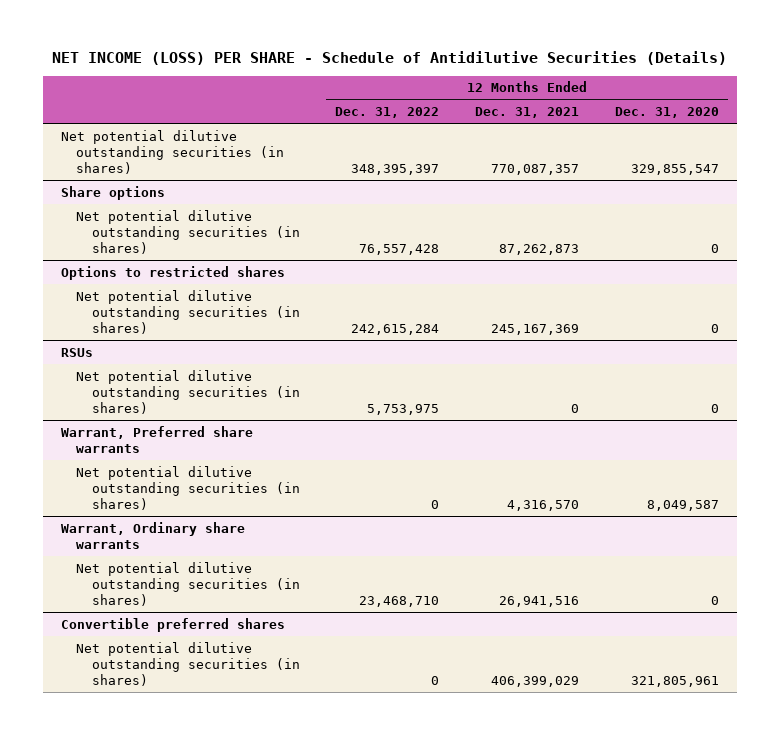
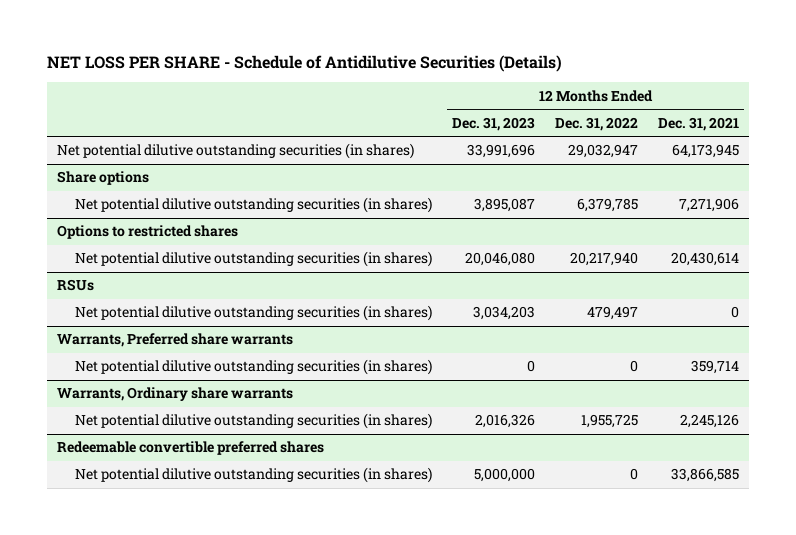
- NET INCOME (LOSS) PER SHARE - Schedule of Antidilutive Securities (Details)
+ NET LOSS PER SHARE - Schedule of Antidilutive Securities (Details)
- | 12 Months Ended Dec. 31, 2022 | 12 Months Ended Dec. 31, 2021 | 12 Months Ended Dec. 31, 2020
+ | 12 Months Ended Dec. 31, 2023 | 12 Months Ended Dec. 31, 2022 | 12 Months Ended Dec. 31, 2021
- Net potential dilutive outstanding securities (in shares) | 348,395,397 | 770,087,357 | 329,855,547
+ Net potential dilutive outstanding securities (in shares) | 33,991,696 | 29,032,947 | 64,173,945
@ Share options
- Net potential dilutive outstanding securities (in shares) | 76,557,428 | 87,262,873 | 0
+ Net potential dilutive outstanding securities (in shares) | 3,895,087 | 6,379,785 | 7,271,906
@ Options to restricted shares
- Net potential dilutive outstanding securities (in shares) | 242,615,284 | 245,167,369 | 0
+ Net potential dilutive outstanding securities (in shares) | 20,046,080 | 20,217,940 | 20,430,614
@ RSUs
- Net potential dilutive outstanding securities (in shares) | 5,753,975 | 0 | 0
- Warrant, Preferred share warrants
- Net potential dilutive outstanding securities (in shares) | 0 | 4,316,570 | 8,049,587
- Warrant, Ordinary share warrants
- Net potential dilutive outstanding securities (in shares) | 23,468,710 | 26,941,516 | 0
- Convertible preferred shares
- Net potential dilutive outstanding securities (in shares) | 0 | 406,399,029 | 321,805,961
@ RSUs
+ Net potential dilutive outstanding securities (in shares) | 3,034,203 | 479,497 | 0
+ Warrants, Preferred share warrants
+ Net potential dilutive outstanding securities (in shares) | 0 | 0 | 359,714
+ Warrants, Ordinary share warrants
+ Net potential dilutive outstanding securities (in shares) | 2,016,326 | 1,955,725 | 2,245,126
+ Redeemable convertible preferred shares
+ Net potential dilutive outstanding securities (in shares) | 5,000,000 | 0 | 33,866,585

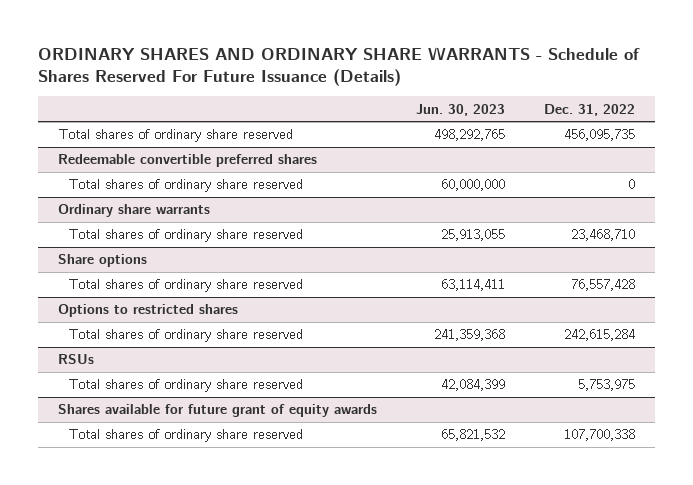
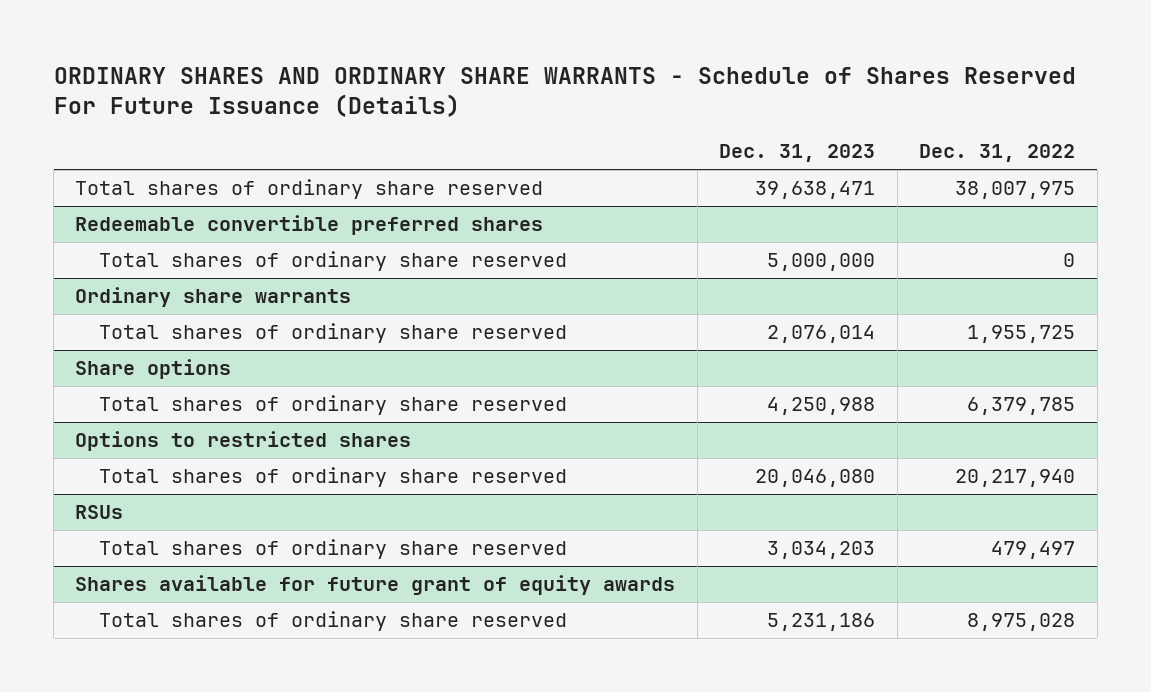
- | Jun. 30, 2023 | Dec. 31, 2022
+ | Dec. 31, 2023 | Dec. 31, 2022
- Total shares of ordinary share reserved | 498,292,765 | 456,095,735
+ Total shares of ordinary share reserved | 39,638,471 | 38,007,975
@ Ordinary share warrants
- Total shares of ordinary share reserved | 25,913,055 | 23,468,710
+ Total shares of ordinary share reserved | 2,076,014 | 1,955,725
@ Share options
- Total shares of ordinary share reserved | 63,114,411 | 76,557,428
+ Total shares of ordinary share reserved | 4,250,988 | 6,379,785
@ Options to restricted shares
- Total shares of ordinary share reserved | 241,359,368 | 242,615,284
+ Total shares of ordinary share reserved | 20,046,080 | 20,217,940
@ RSUs
- Total shares of ordinary share reserved | 42,084,399 | 5,753,975
+ Total shares of ordinary share reserved | 3,034,203 | 479,497
@ Shares available for future grant of equity awards
- Total shares of ordinary share reserved | 65,821,532 | 107,700,338
+ Total shares of ordinary share reserved | 5,231,186 | 8,975,028

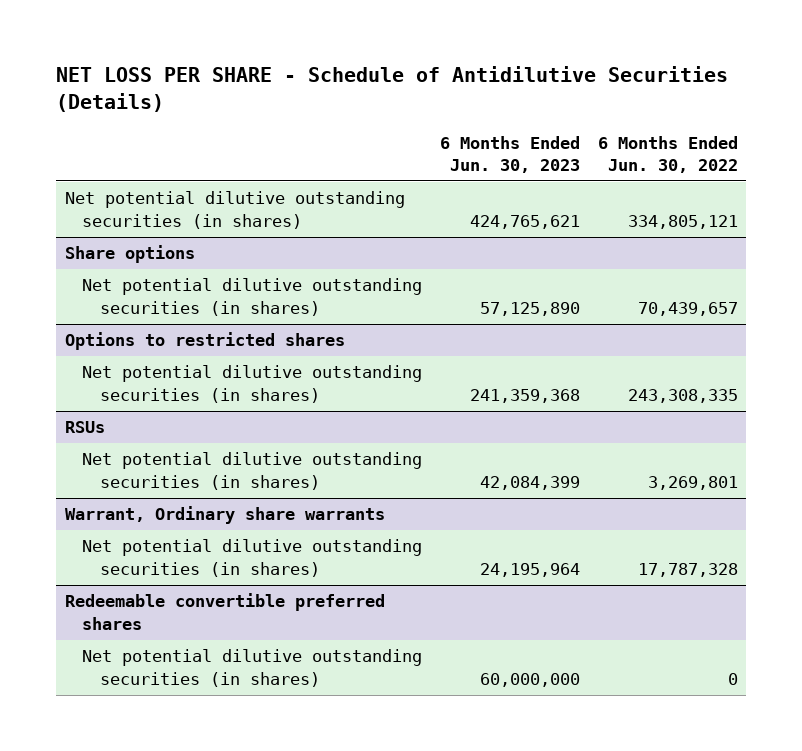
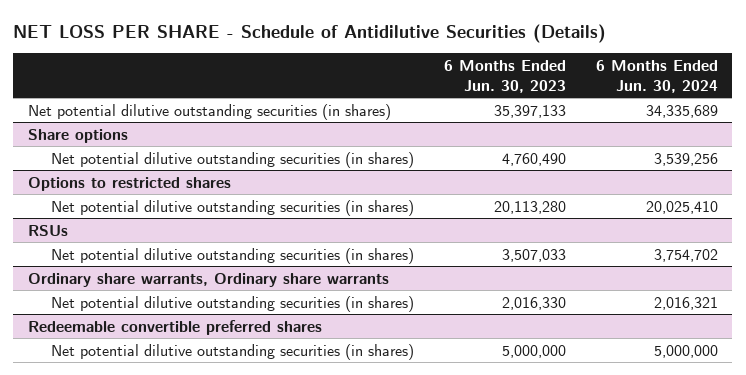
- | 6 Months Ended Jun. 30, 2023 | 6 Months Ended Jun. 30, 2022
+ | 6 Months Ended Jun. 30, 2023 | 6 Months Ended Jun. 30, 2024
- Net potential dilutive outstanding securities (in shares) | 424,765,621 | 334,805,121
+ Net potential dilutive outstanding securities (in shares) | 35,397,133 | 34,335,689
@ Share options
- Net potential dilutive outstanding securities (in shares) | 57,125,890 | 70,439,657
+ Net potential dilutive outstanding securities (in shares) | 4,760,490 | 3,539,256
@ Options to restricted shares
- Net potential dilutive outstanding securities (in shares) | 241,359,368 | 243,308,335
+ Net potential dilutive outstanding securities (in shares) | 20,113,280 | 20,025,410
@ RSUs
- Net potential dilutive outstanding securities (in shares) | 42,084,399 | 3,269,801
- Warrant, Ordinary share warrants
- Net potential dilutive outstanding securities (in shares) | 24,195,964 | 17,787,328
@ RSUs
+ Net potential dilutive outstanding securities (in shares) | 3,507,033 | 3,754,702
+ Ordinary share warrants, Ordinary share warrants
+ Net potential dilutive outstanding securities (in shares) | 2,016,330 | 2,016,321
@ Redeemable convertible preferred shares
- Net potential dilutive outstanding securities (in shares) | 60,000,000 | 0
+ Net potential dilutive outstanding securities (in shares) | 5,000,000 | 5,000,000

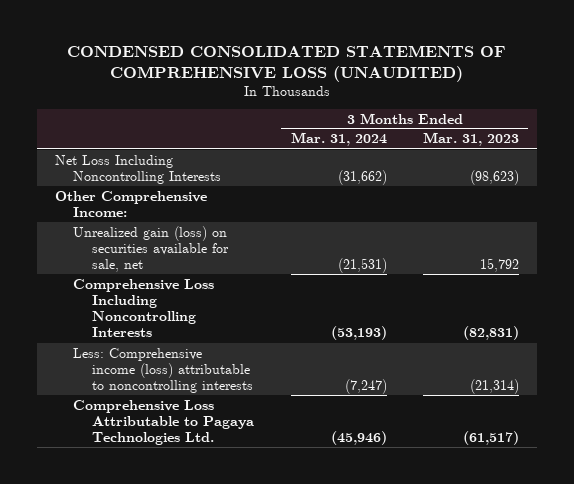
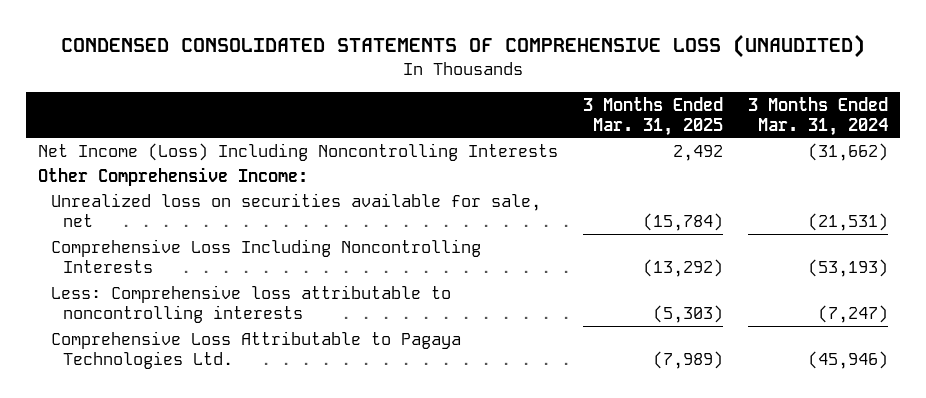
- | 3 Months Ended Mar. 31, 2024 | 3 Months Ended Mar. 31, 2023
+ | 3 Months Ended Mar. 31, 2025 | 3 Months Ended Mar. 31, 2024
- Net Loss Including Noncontrolling Interests | (31,662) | (98,623)
+ Net Income (Loss) Including Noncontrolling Interests | 2,492 | (31,662)
- Unrealized gain (loss) on securities available for sale, net | (21,531) | 15,792
+ Unrealized loss on securities available for sale, net | (15,784) | (21,531)
- Less: Comprehensive income (loss) attributable to noncontrolling interests | (7,247) | (21,314)
+ Less: Comprehensive loss attributable to noncontrolling interests | (5,303) | (7,247)

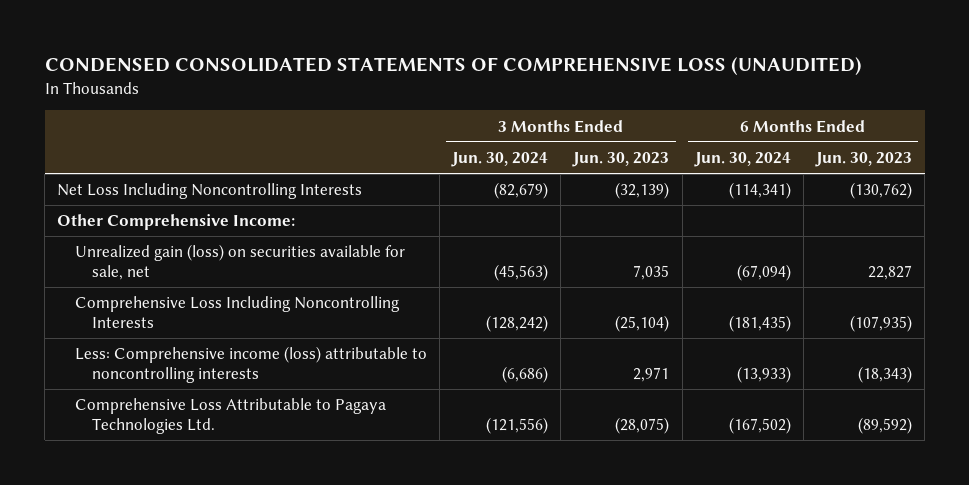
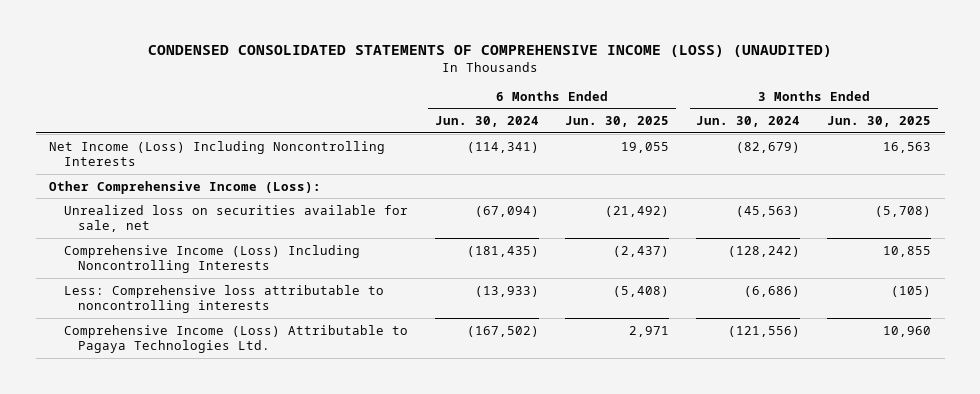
- CONDENSED CONSOLIDATED STATEMENTS OF COMPREHENSIVE LOSS (UNAUDITED)
+ CONDENSED CONSOLIDATED STATEMENTS OF COMPREHENSIVE INCOME (LOSS) (UNAUDITED)
- | 3 Months Ended Jun. 30, 2024 | 3 Months Ended Jun. 30, 2023 | 6 Months Ended Jun. 30, 2024 | 6 Months Ended Jun. 30, 2023
+ | 6 Months Ended Jun. 30, 2024 | 6 Months Ended Jun. 30, 2025 | 3 Months Ended Jun. 30, 2024 | 3 Months Ended Jun. 30, 2025
- Net Loss Including Noncontrolling Interests | (82,679) | (32,139) | (114,341) | (130,762)
- Other Comprehensive Income:
- Unrealized gain (loss) on securities available for sale, net | (45,563) | 7,035 | (67,094) | 22,827
- Comprehensive Loss Including Noncontrolling Interests | (128,242) | (25,104) | (181,435) | (107,935)
- Less: Comprehensive income (loss) attributable to noncontrolling interests | (6,686) | 2,971 | (13,933) | (18,343)
- Comprehensive Loss Attributable to Pagaya Technologies Ltd. | (121,556) | (28,075) | (167,502) | (89,592)
+ Net Income (Loss) Including Noncontrolling Interests | (114,341) | 19,055 | (82,679) | 16,563
+ Other Comprehensive Income (Loss):
+ Unrealized loss on securities available for sale, net | (67,094) | (21,492) | (45,563) | (5,708)
+ Comprehensive Income (Loss) Including Noncontrolling Interests | (181,435) | (2,437) | (128,242) | 10,855
+ Less: Comprehensive loss attributable to noncontrolling interests | (13,933) | (5,408) | (6,686) | (105)
+ Comprehensive Income (Loss) Attributable to Pagaya Technologies Ltd. | (167,502) | 2,971 | (121,556) | 10,960

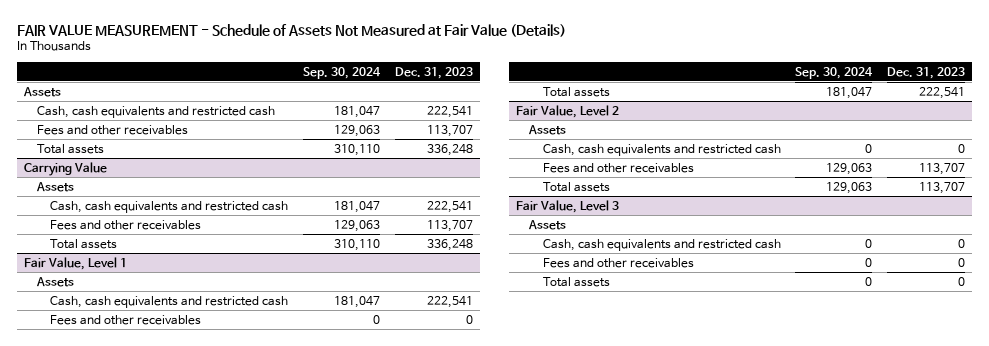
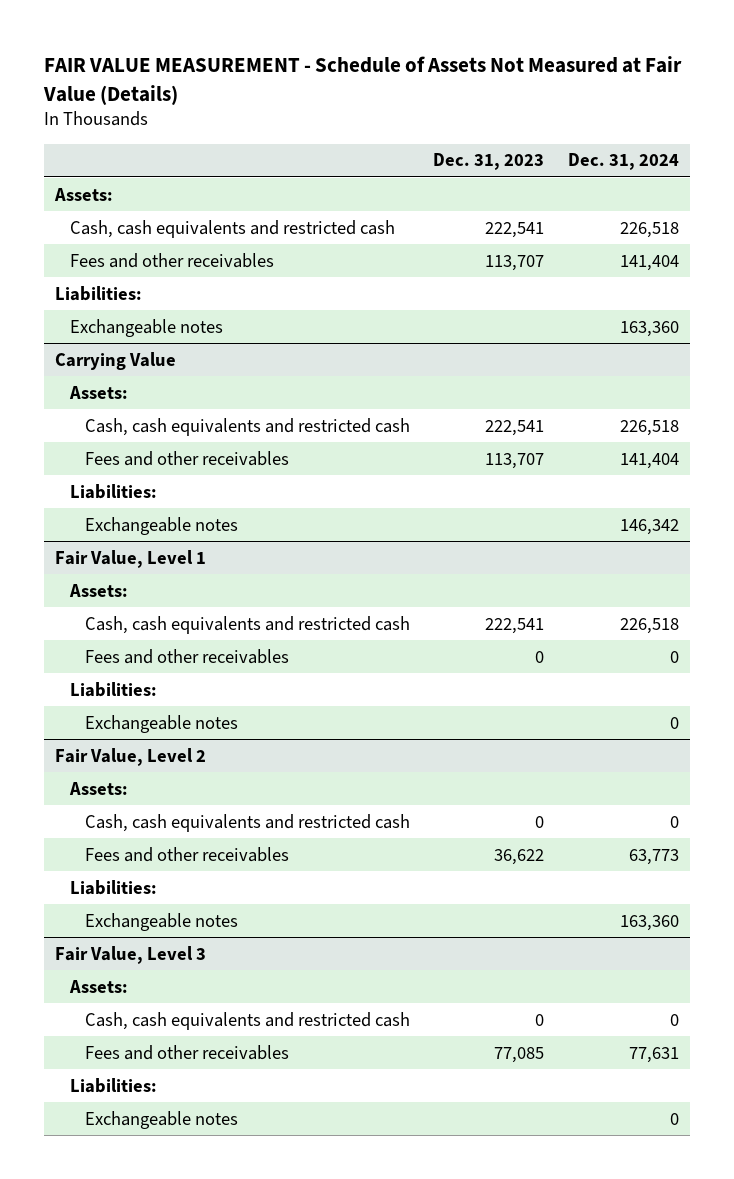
- | Sep. 30, 2024 | Dec. 31, 2023
+ | Dec. 31, 2023 | Dec. 31, 2024
- Assets
+ Assets:
- Total assets | 310,110 | 336,248
+ Liabilities:
+ Exchangeable notes | | 163,360
@ Carrying Value
- Assets
+ Assets:
- Total assets | 310,110 | 336,248
+ Liabilities:
+ Exchangeable notes | | 146,342
@ Fair Value, Level 1
- Assets
+ Assets:
- Total assets | 181,047 | 222,541
+ Liabilities:
+ Exchangeable notes | | 0
@ Fair Value, Level 2
- Assets
+ Assets:
- Fees and other receivables | 129,063 | 113,707
- Total assets | 129,063 | 113,707
+ Fees and other receivables | 36,622 | 63,773
+ Liabilities:
+ Exchangeable notes | | 163,360
@ Fair Value, Level 3
- Assets
+ Assets:
- Fees and other receivables | 0 | 0
- Total assets | 0 | 0
+ Fees and other receivables | 77,085 | 77,631
+ Liabilities:
+ Exchangeable notes | | 0

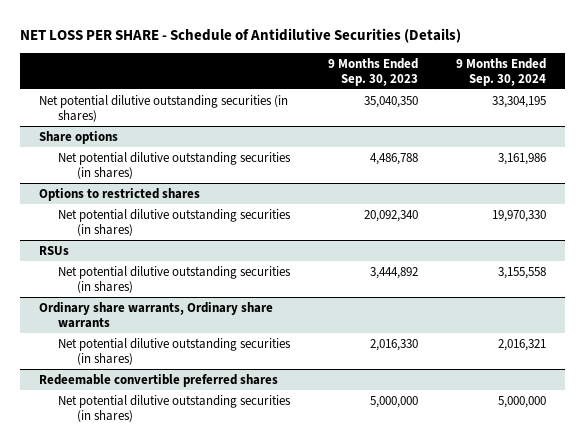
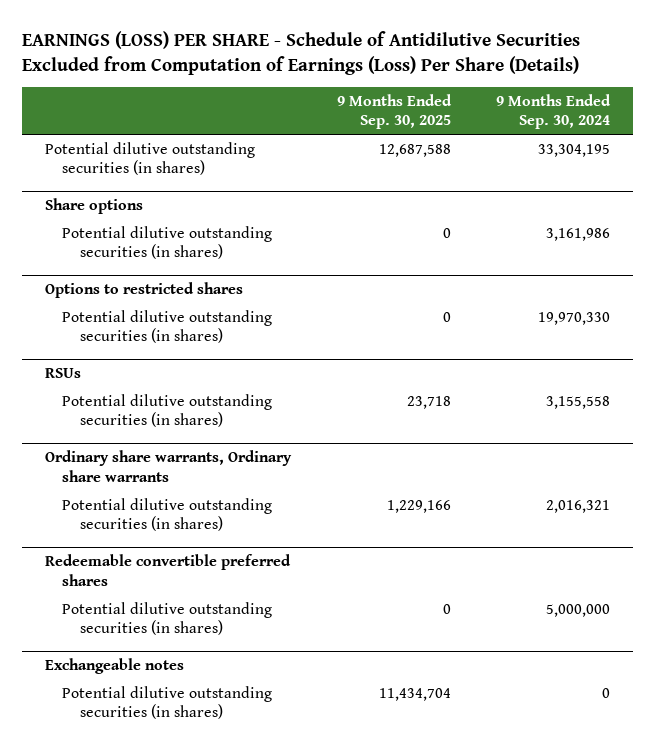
- NET LOSS PER SHARE - Schedule of Antidilutive Securities (Details)
+ EARNINGS (LOSS) PER SHARE - Schedule of Antidilutive Securities Excluded from Computation of Earnings (Loss) Per Share (Details)
- | 9 Months Ended Sep. 30, 2023 | 9 Months Ended Sep. 30, 2024
+ | 9 Months Ended Sep. 30, 2025 | 9 Months Ended Sep. 30, 2024
- Net potential dilutive outstanding securities (in shares) | 35,040,350 | 33,304,195
+ Potential dilutive outstanding securities (in shares) | 12,687,588 | 33,304,195
@ Share options
- Net potential dilutive outstanding securities (in shares) | 4,486,788 | 3,161,986
+ Potential dilutive outstanding securities (in shares) | 0 | 3,161,986
@ Options to restricted shares
- Net potential dilutive outstanding securities (in shares) | 20,092,340 | 19,970,330
+ Potential dilutive outstanding securities (in shares) | 0 | 19,970,330
@ RSUs
- Net potential dilutive outstanding securities (in shares) | 3,444,892 | 3,155,558
+ Potential dilutive outstanding securities (in shares) | 23,718 | 3,155,558
@ Ordinary share warrants, Ordinary share warrants
- Net potential dilutive outstanding securities (in shares) | 2,016,330 | 2,016,321
+ Potential dilutive outstanding securities (in shares) | 1,229,166 | 2,016,321
@ Redeemable convertible preferred shares
- Net potential dilutive outstanding securities (in shares) | 5,000,000 | 5,000,000
+ Potential dilutive outstanding securities (in shares) | 0 | 5,000,000
+ Exchangeable notes
+ Potential dilutive outstanding securities (in shares) | 11,434,704 | 0

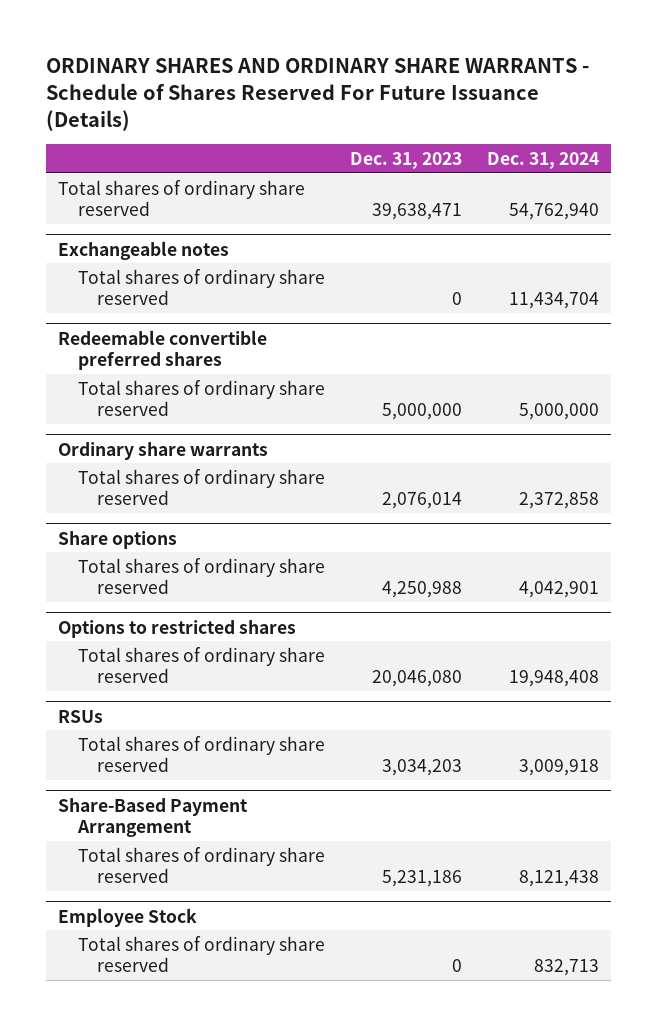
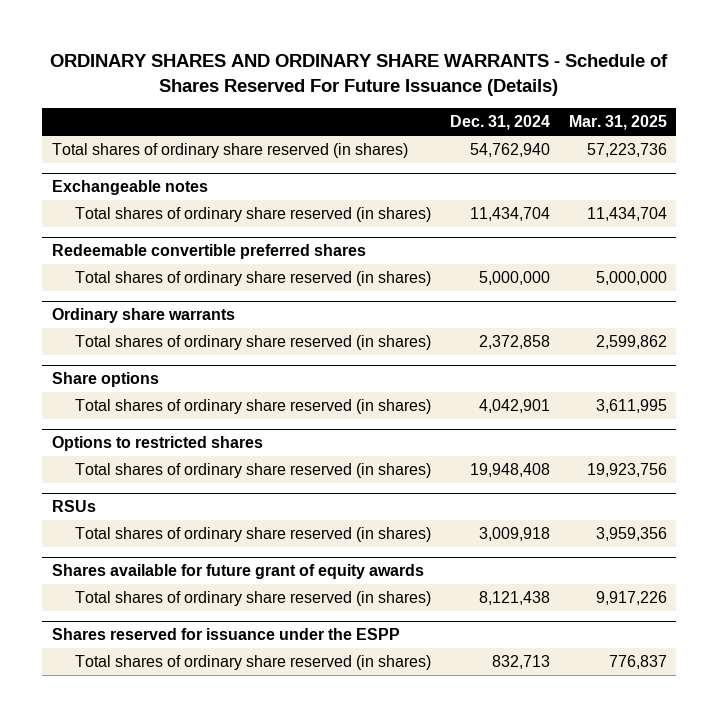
- | Dec. 31, 2023 | Dec. 31, 2024
+ | Dec. 31, 2024 | Mar. 31, 2025
- Total shares of ordinary share reserved | 39,638,471 | 54,762,940
+ Total shares of ordinary share reserved (in shares) | 54,762,940 | 57,223,736
@ Exchangeable notes
- Total shares of ordinary share reserved | 0 | 11,434,704
+ Total shares of ordinary share reserved (in shares) | 11,434,704 | 11,434,704
@ Redeemable convertible preferred shares
- Total shares of ordinary share reserved | 5,000,000 | 5,000,000
+ Total shares of ordinary share reserved (in shares) | 5,000,000 | 5,000,000
@ Ordinary share warrants
- Total shares of ordinary share reserved | 2,076,014 | 2,372,858
+ Total shares of ordinary share reserved (in shares) | 2,372,858 | 2,599,862
@ Share options
- Total shares of ordinary share reserved | 4,250,988 | 4,042,901
+ Total shares of ordinary share reserved (in shares) | 4,042,901 | 3,611,995
@ Options to restricted shares
- Total shares of ordinary share reserved | 20,046,080 | 19,948,408
+ Total shares of ordinary share reserved (in shares) | 19,948,408 | 19,923,756
@ RSUs
- Total shares of ordinary share reserved | 3,034,203 | 3,009,918
- Share-Based Payment Arrangement
- Total shares of ordinary share reserved | 5,231,186 | 8,121,438
- Employee Stock
- Total shares of ordinary share reserved | 0 | 832,713
@ RSUs
+ Total shares of ordinary share reserved (in shares) | 3,009,918 | 3,959,356
+ Shares available for future grant of equity awards
+ Total shares of ordinary share reserved (in shares) | 8,121,438 | 9,917,226
+ Shares reserved for issuance under the ESPP
+ Total shares of ordinary share reserved (in shares) | 832,713 | 776,837

